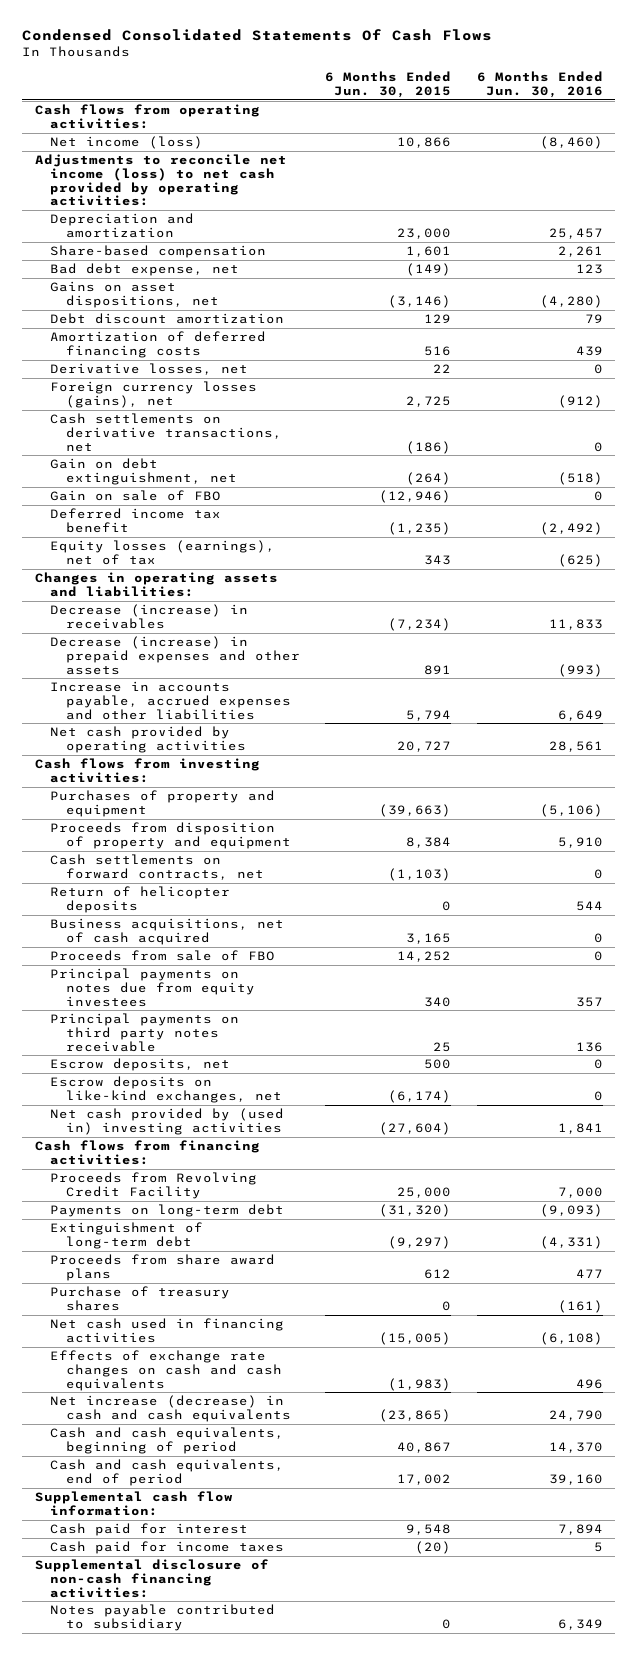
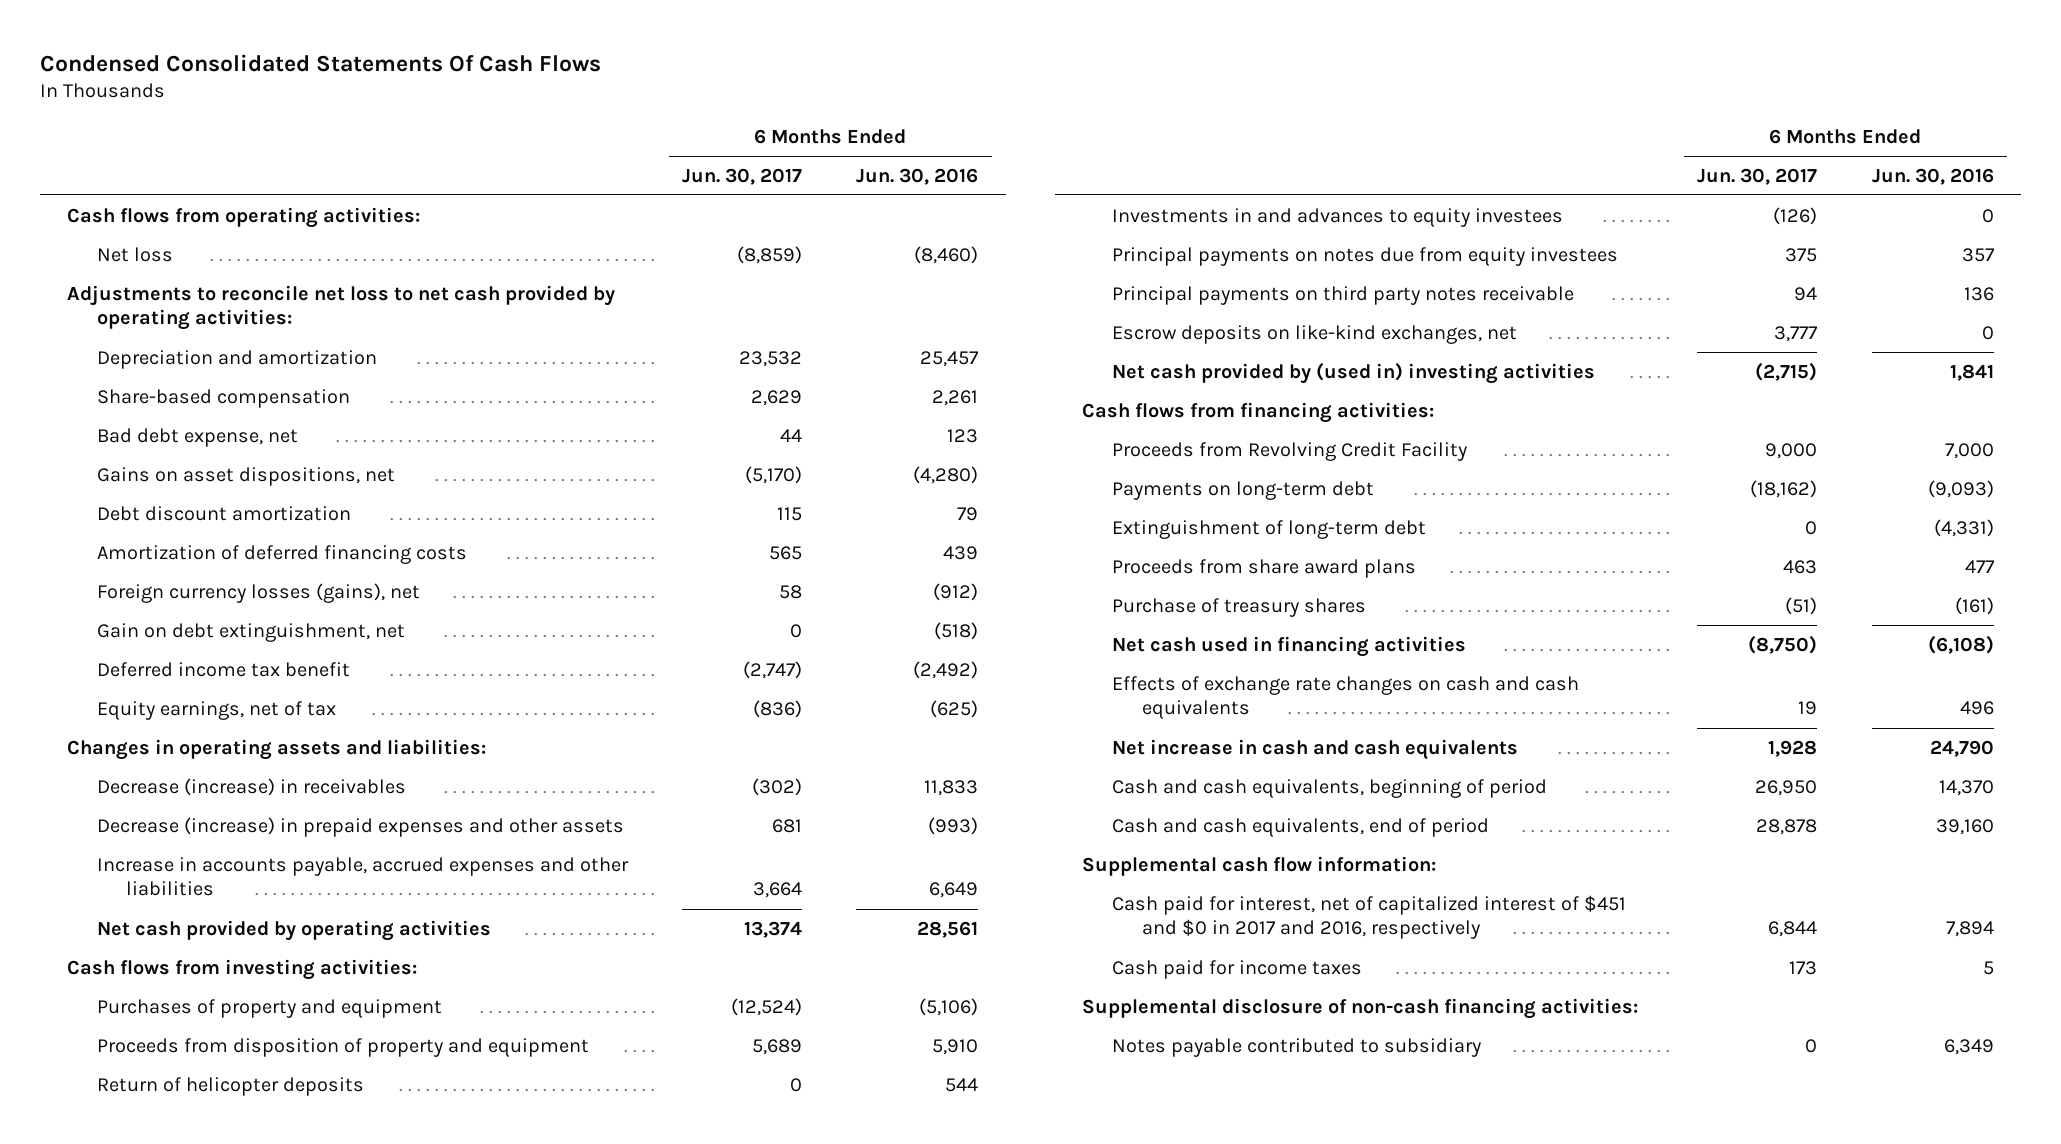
- | 6 Months Ended Jun. 30, 2015 | 6 Months Ended Jun. 30, 2016
+ | 6 Months Ended Jun. 30, 2017 | 6 Months Ended Jun. 30, 2016
- Net income (loss) | 10,866 | (8,460)
- Adjustments to reconcile net income (loss) to net cash provided by operating activities:
+ Net loss | (8,859) | (8,460)
+ Adjustments to reconcile net loss to net cash provided by operating activities:
- Derivative losses, net | 22 | 0
- Cash settlements on derivative transactions, net | (186) | 0
- Gain on sale of FBO | (12,946) | 0
- Equity losses (earnings), net of tax | 343 | (625)
+ Equity earnings, net of tax | (836) | (625)
- Cash settlements on forward contracts, net | (1,103) | 0
- Business acquisitions, net of cash acquired | 3,165 | 0
- Proceeds from sale of FBO | 14,252 | 0
+ Investments in and advances to equity investees | (126) | 0
- Escrow deposits, net | 500 | 0
- Net increase (decrease) in cash and cash equivalents | (23,865) | 24,790
+ Net increase in cash and cash equivalents | 1,928 | 24,790
- Cash paid for interest | 9,548 | 7,894
+ Cash paid for interest, net of capitalized interest of $451 and $0 in 2017 and 2016, respectively | 6,844 | 7,894

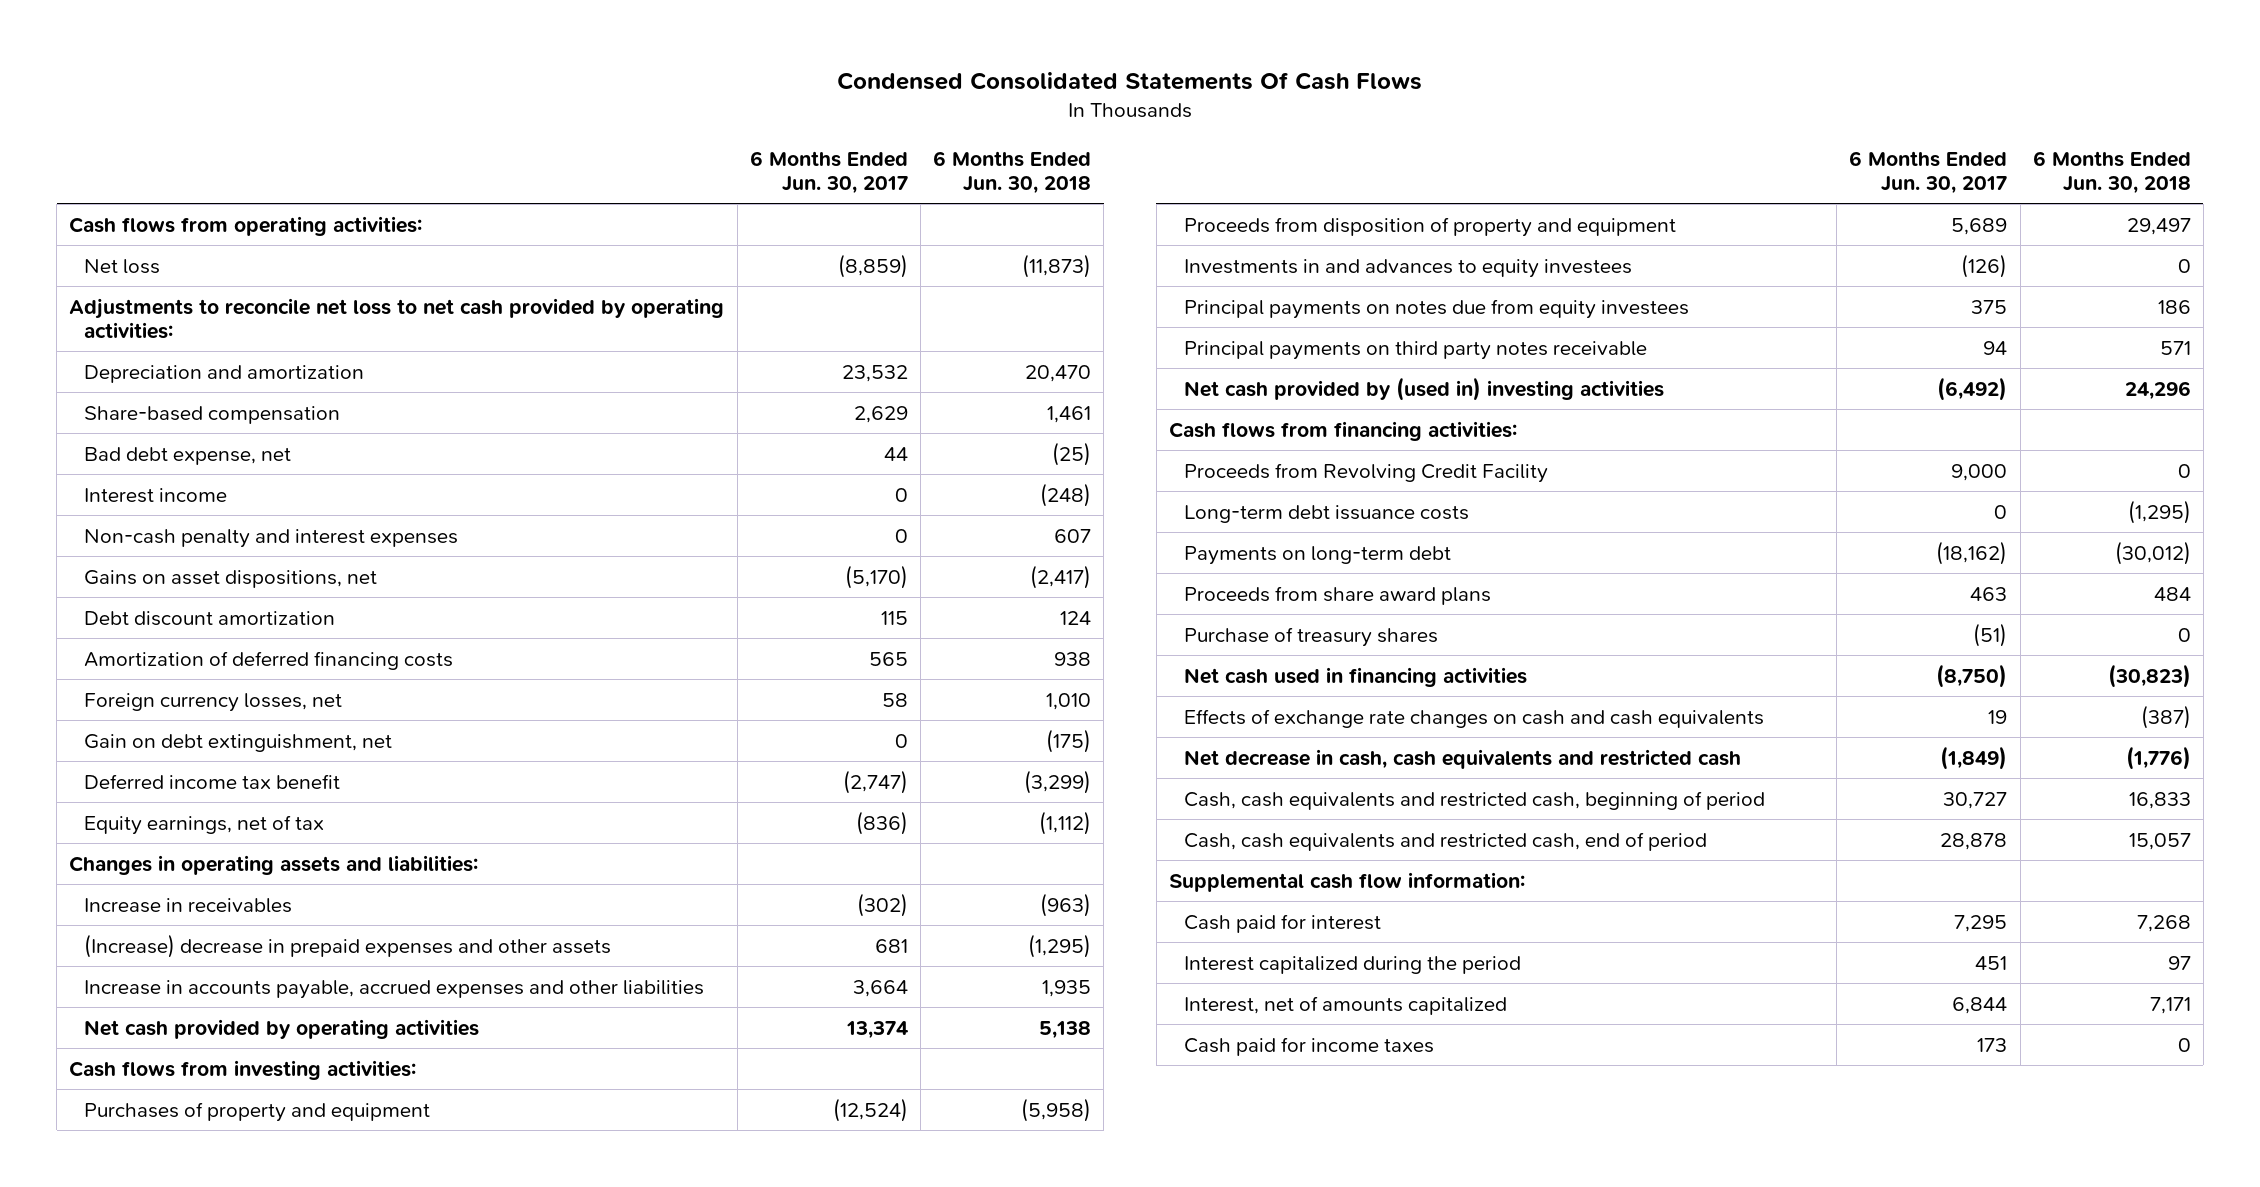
- | 6 Months Ended Jun. 30, 2017 | 6 Months Ended Jun. 30, 2016
+ | 6 Months Ended Jun. 30, 2017 | 6 Months Ended Jun. 30, 2018
+ Interest income | 0 | (248)
+ Non-cash penalty and interest expenses | 0 | 607
- Foreign currency losses (gains), net | 58 | (912)
+ Foreign currency losses, net | 58 | 1,010
- Decrease (increase) in receivables | (302) | 11,833
- Decrease (increase) in prepaid expenses and other assets | 681 | (993)
+ Increase in receivables | (302) | (963)
+ (Increase) decrease in prepaid expenses and other assets | 681 | (1,295)
- Return of helicopter deposits | 0 | 544
- Escrow deposits on like-kind exchanges, net | 3,777 | 0
- Net cash provided by (used in) investing activities | (2,715) | 1,841
+ Net cash provided by (used in) investing activities | (6,492) | 24,296
+ Long-term debt issuance costs | 0 | (1,295)
- Extinguishment of long-term debt | 0 | (4,331)
- Net increase in cash and cash equivalents | 1,928 | 24,790
- Cash and cash equivalents, beginning of period | 26,950 | 14,370
- Cash and cash equivalents, end of period | 28,878 | 39,160
+ Net decrease in cash, cash equivalents and restricted cash | (1,849) | (1,776)
+ Cash, cash equivalents and restricted cash, beginning of period | 30,727 | 16,833
+ Cash, cash equivalents and restricted cash, end of period | 28,878 | 15,057
- Cash paid for interest, net of capitalized interest of $451 and $0 in 2017 and 2016, respectively | 6,844 | 7,894
+ Cash paid for interest | 7,295 | 7,268
+ Interest capitalized during the period | 451 | 97
+ Interest, net of amounts capitalized | 6,844 | 7,171
- Supplemental disclosure of non-cash financing activities:
- Notes payable contributed to subsidiary | 0 | 6,349

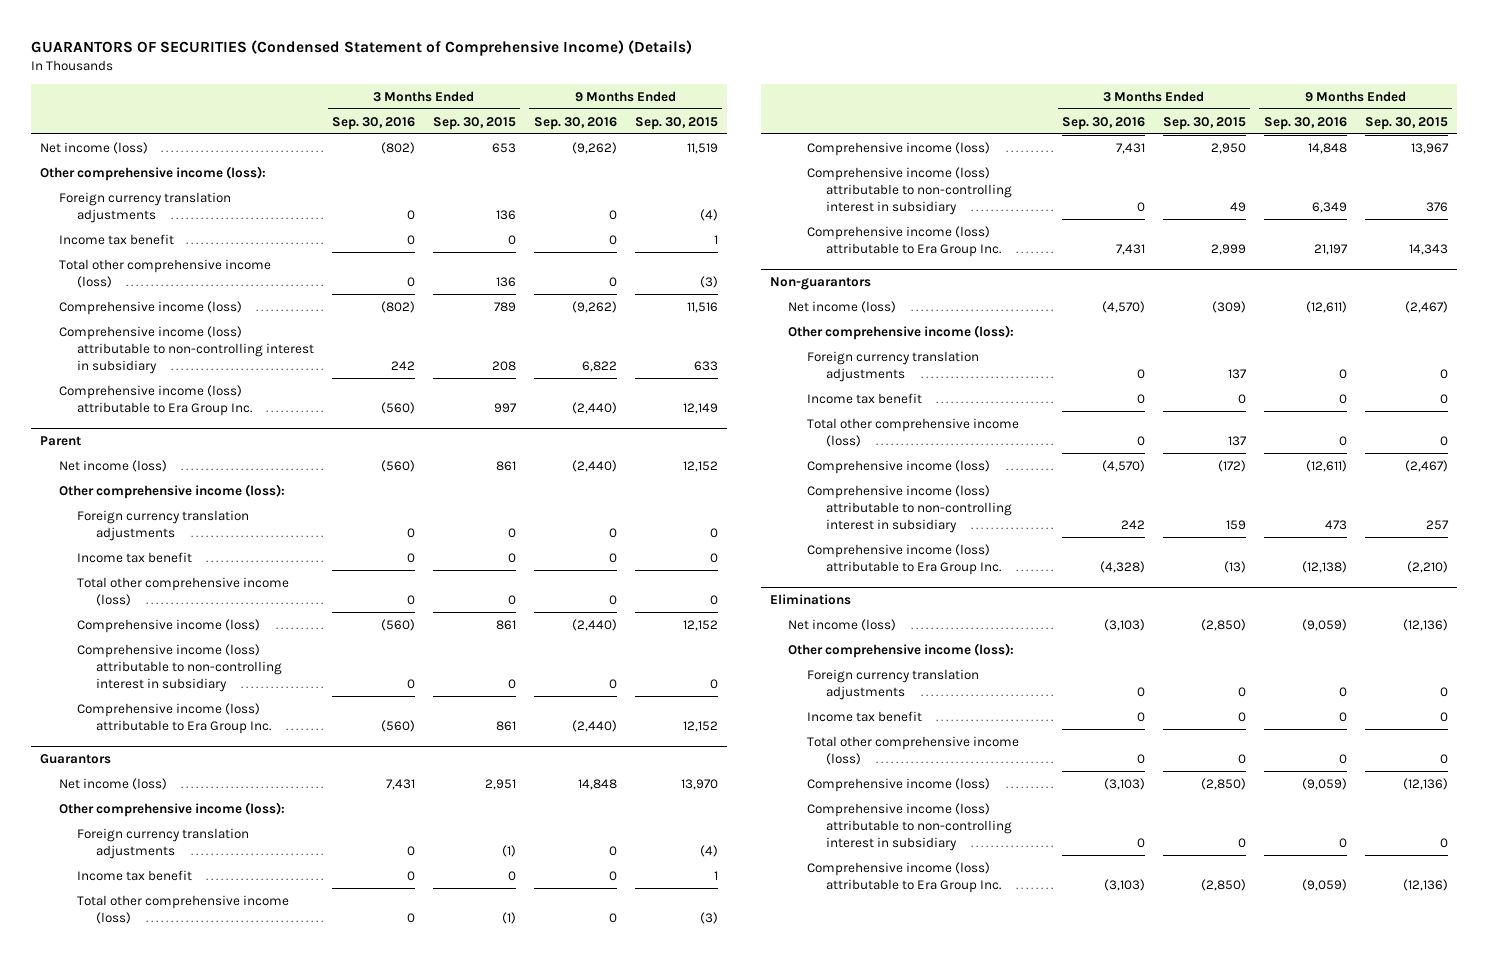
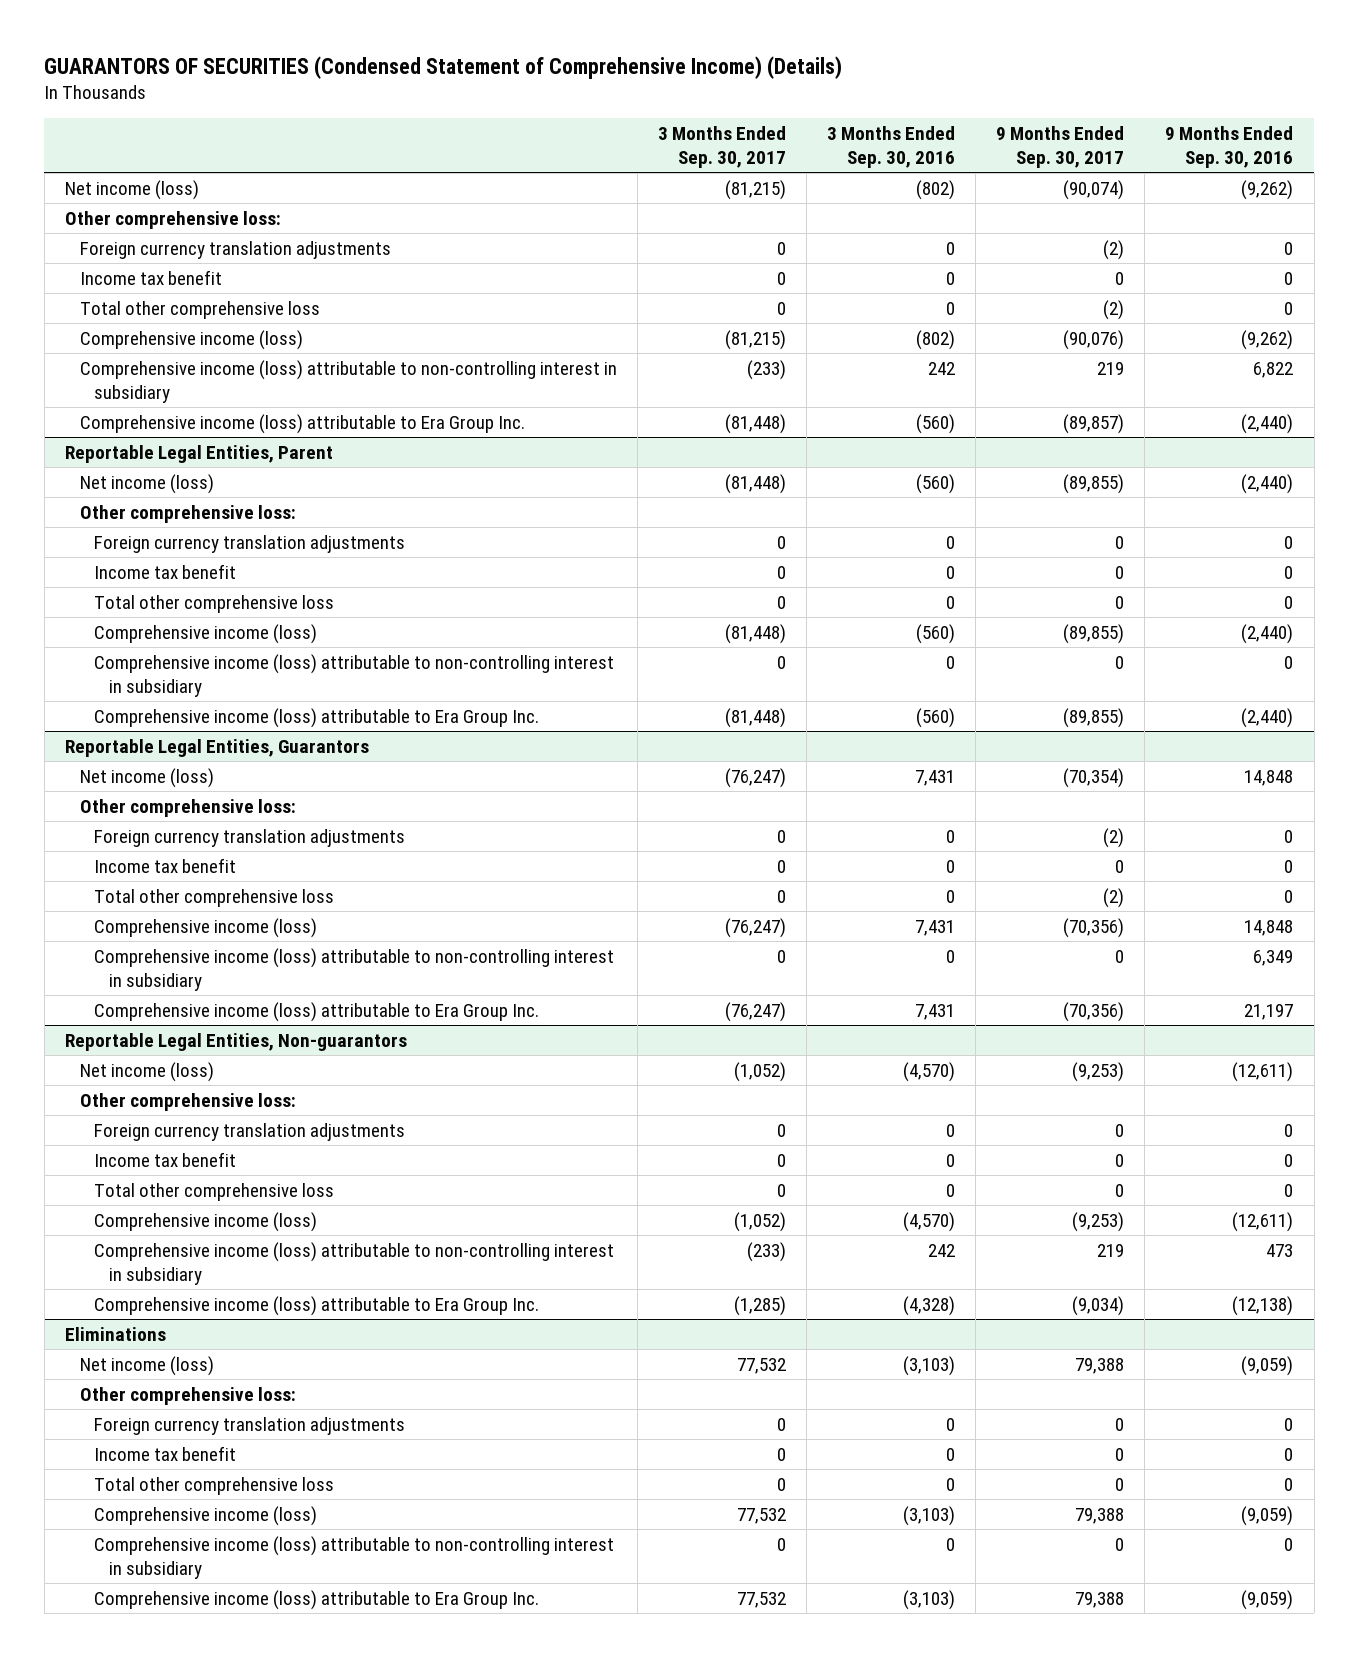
- | 3 Months Ended Sep. 30, 2016 | 3 Months Ended Sep. 30, 2015 | 9 Months Ended Sep. 30, 2016 | 9 Months Ended Sep. 30, 2015
+ | 3 Months Ended Sep. 30, 2017 | 3 Months Ended Sep. 30, 2016 | 9 Months Ended Sep. 30, 2017 | 9 Months Ended Sep. 30, 2016
- Other comprehensive income (loss):
+ Other comprehensive loss:
- Total other comprehensive income (loss) | 0 | 136 | 0 | (3)
+ Total other comprehensive loss | 0 | 0 | (2) | 0
- Parent
+ Reportable Legal Entities, Parent
- Other comprehensive income (loss):
+ Other comprehensive loss:
- Total other comprehensive income (loss) | 0 | 0 | 0 | 0
+ Total other comprehensive loss | 0 | 0 | 0 | 0
- Guarantors
+ Reportable Legal Entities, Guarantors
- Other comprehensive income (loss):
+ Other comprehensive loss:
- Total other comprehensive income (loss) | 0 | (1) | 0 | (3)
+ Total other comprehensive loss | 0 | 0 | (2) | 0
- Non-guarantors
+ Reportable Legal Entities, Non-guarantors
- Other comprehensive income (loss):
+ Other comprehensive loss:
- Total other comprehensive income (loss) | 0 | 137 | 0 | 0
+ Total other comprehensive loss | 0 | 0 | 0 | 0
@ Eliminations
- Other comprehensive income (loss):
+ Other comprehensive loss:
- Total other comprehensive income (loss) | 0 | 0 | 0 | 0
+ Total other comprehensive loss | 0 | 0 | 0 | 0

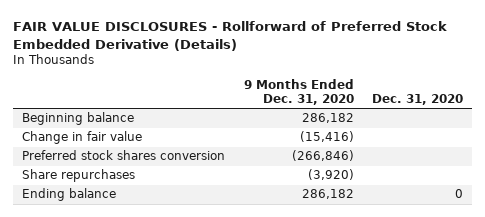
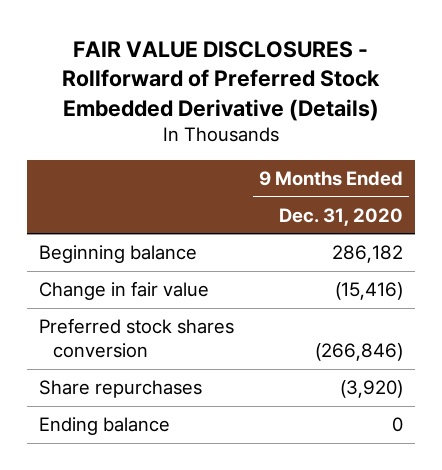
- | 9 Months Ended Dec. 31, 2020 | Dec. 31, 2020
+ | 9 Months Ended Dec. 31, 2020
- Ending balance | 286,182 | 0
+ Ending balance | 0

